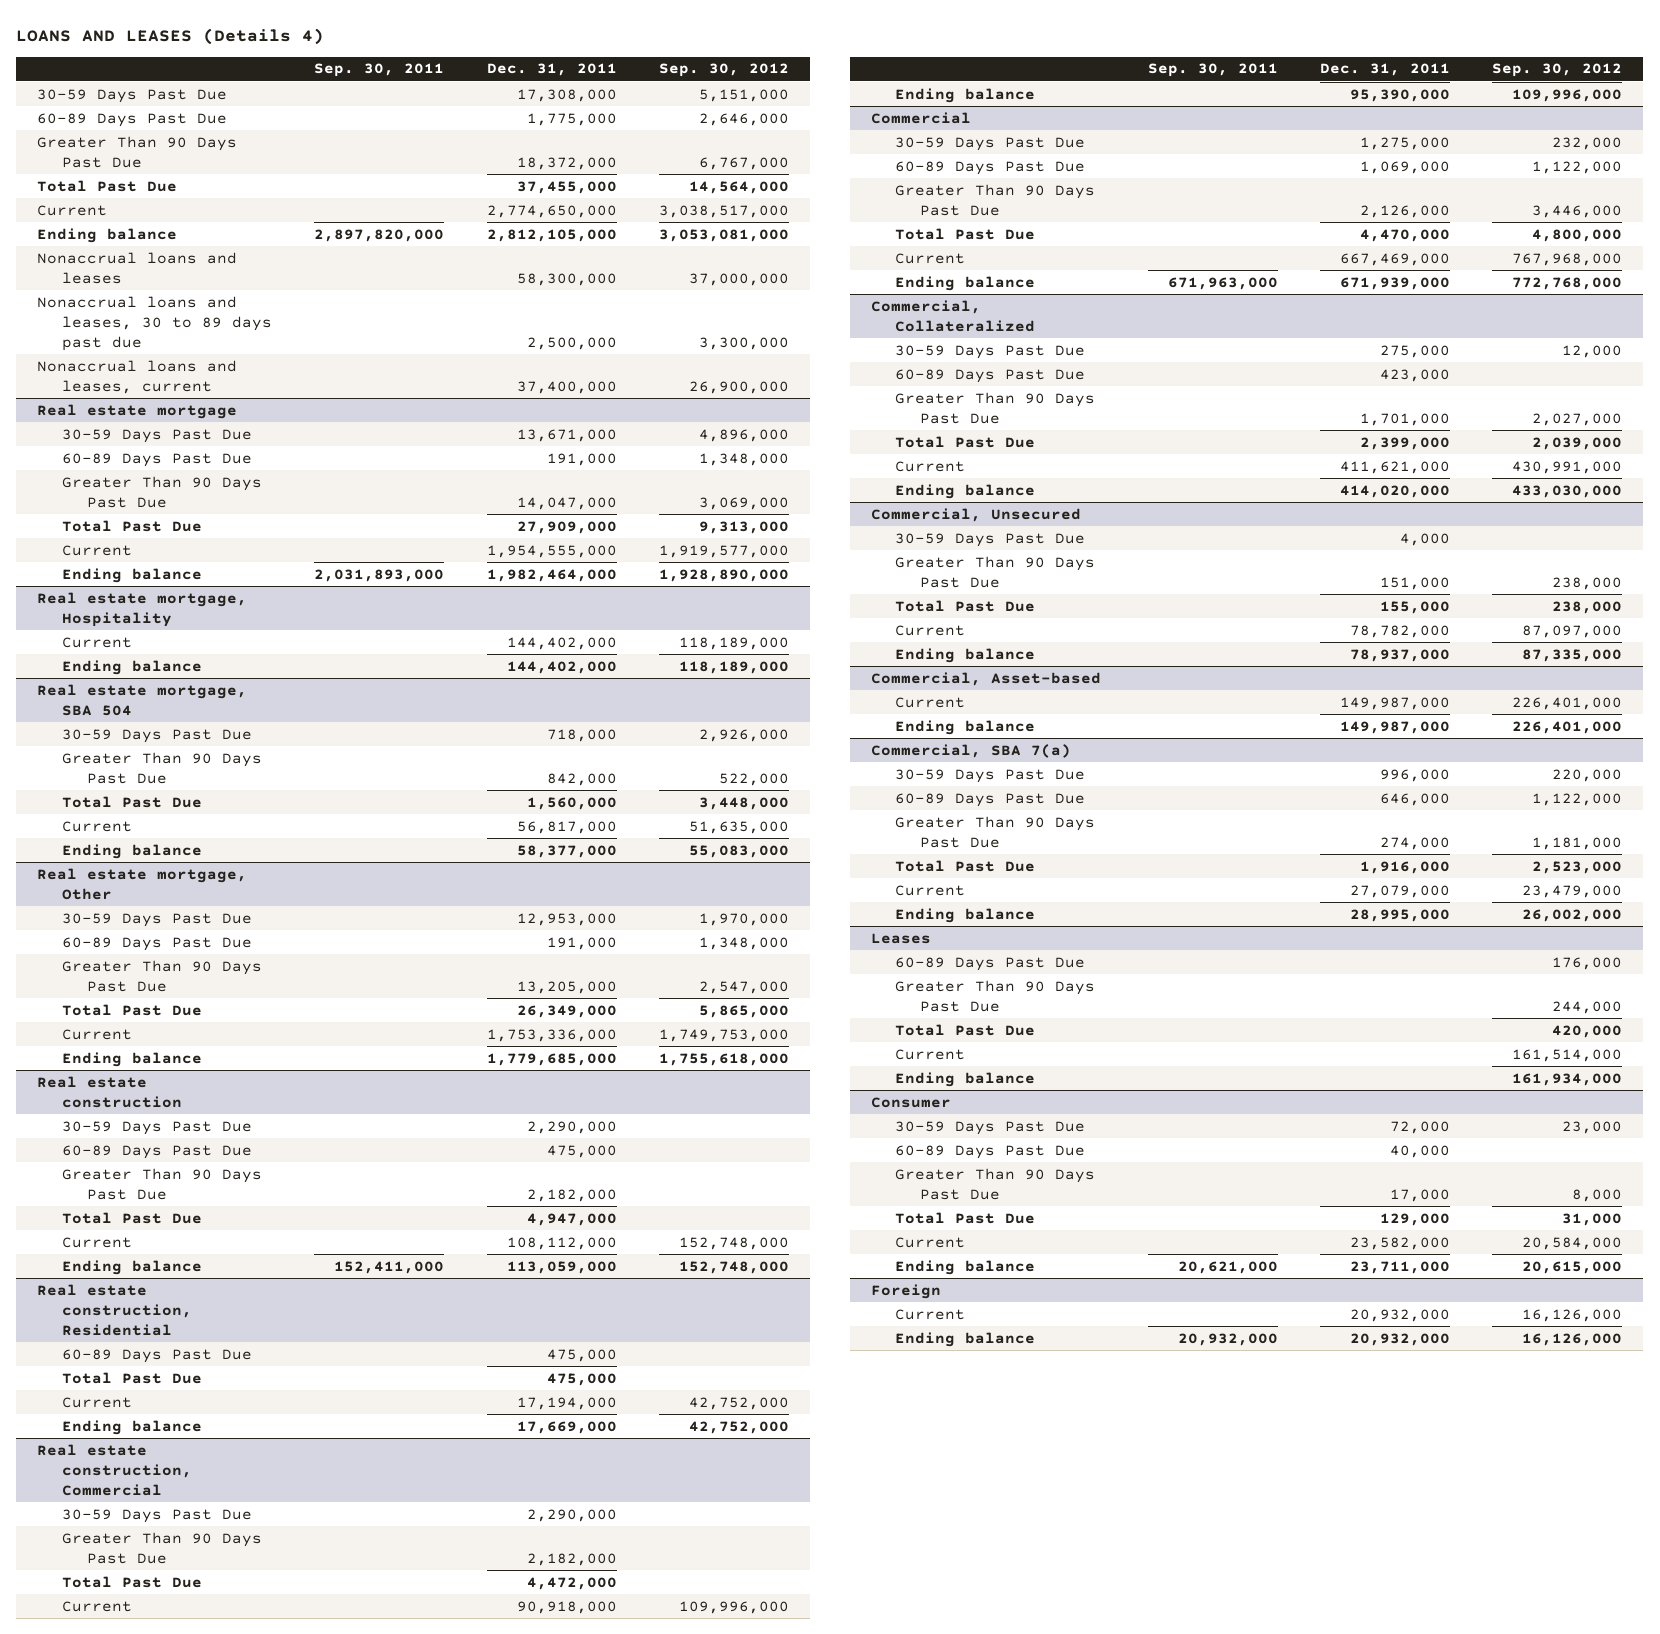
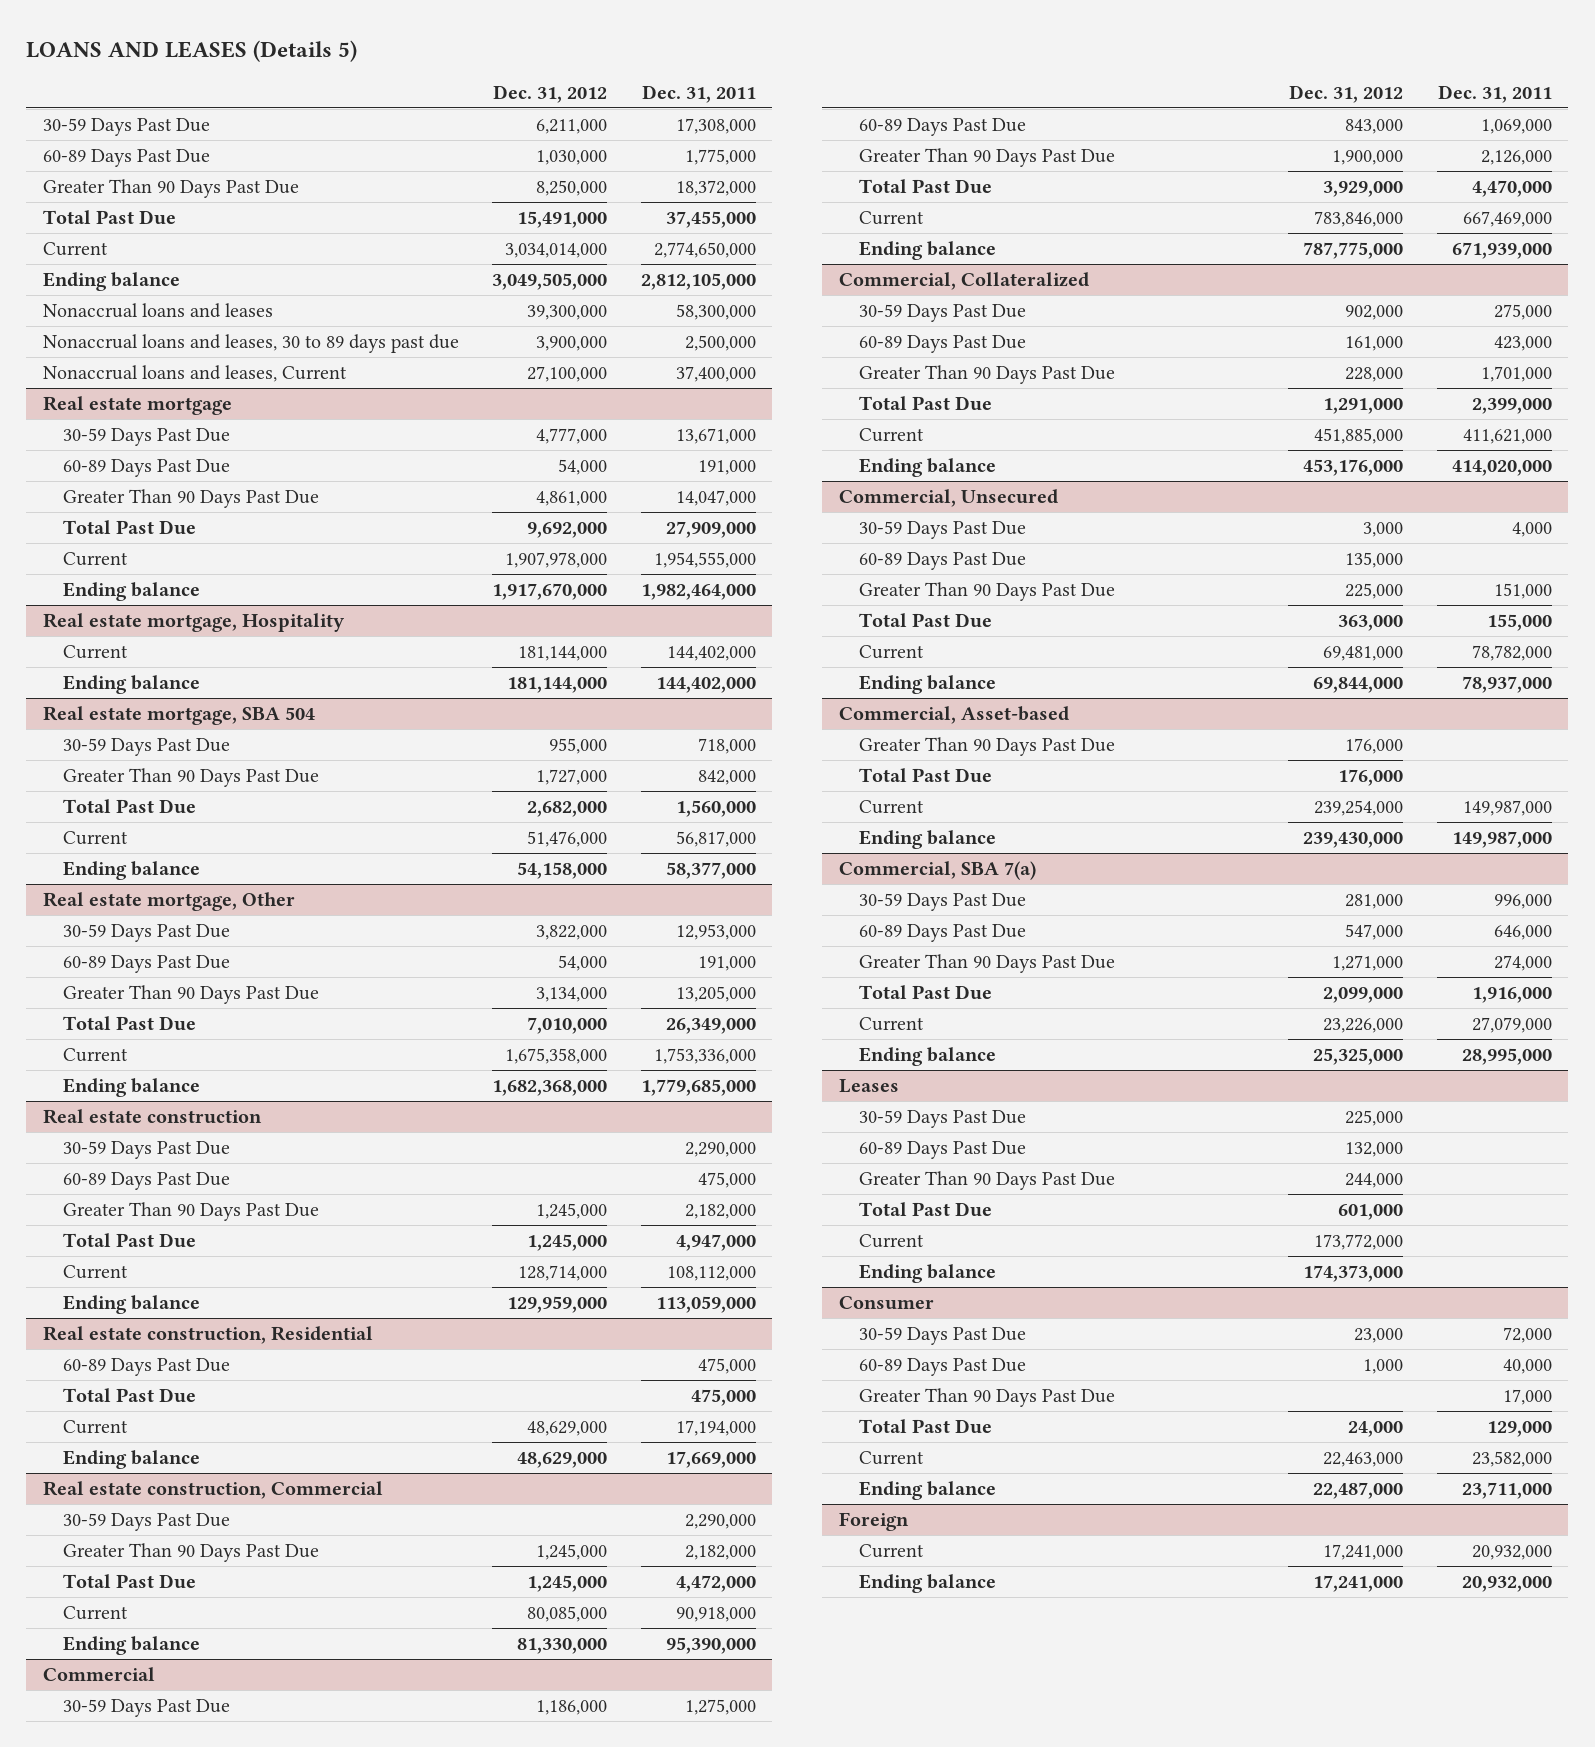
- LOANS AND LEASES (Details 4)
+ LOANS AND LEASES (Details 5)
- | Sep. 30, 2011 | Dec. 31, 2011 | Sep. 30, 2012
+ | Dec. 31, 2012 | Dec. 31, 2011
- Nonaccrual loans and leases, current | | 37,400,000 | 26,900,000
+ Nonaccrual loans and leases, Current | 27,100,000 | 37,400,000
@ Commercial, Unsecured
+ 60-89 Days Past Due | 135,000 |
@ Commercial, Asset-based
+ Greater Than 90 Days Past Due | 176,000 |
+ Total Past Due | 176,000 |
@ Leases
+ 30-59 Days Past Due | 225,000 |

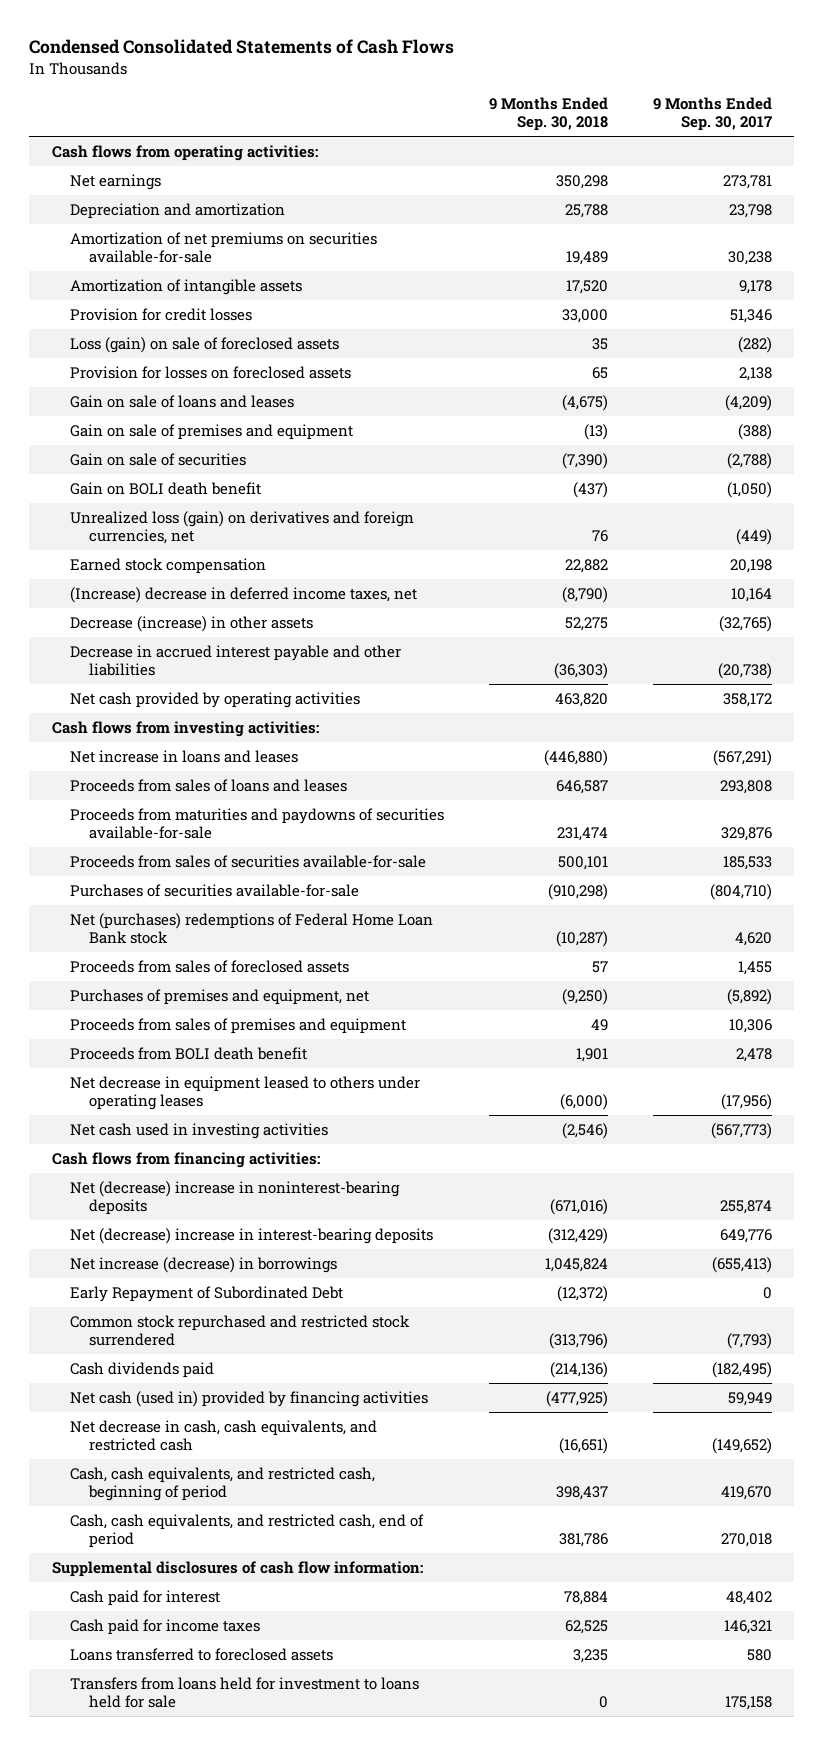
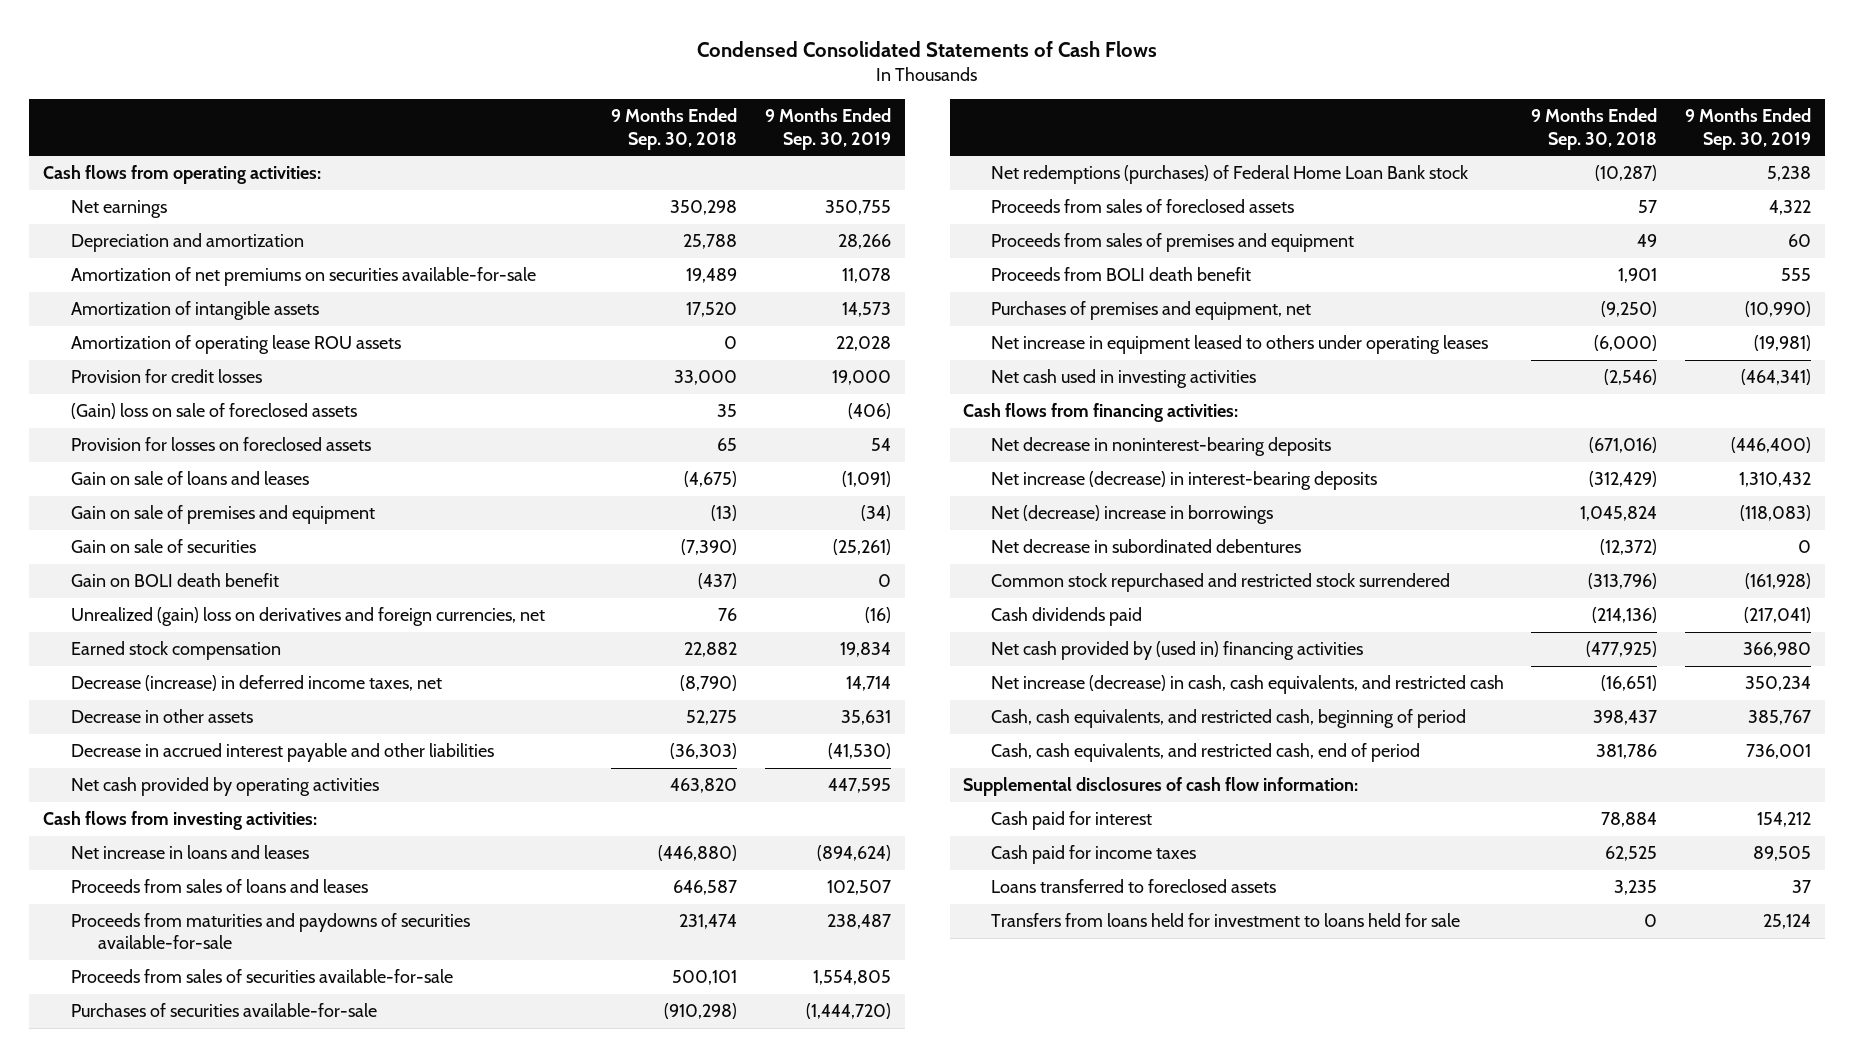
- | 9 Months Ended Sep. 30, 2018 | 9 Months Ended Sep. 30, 2017
+ | 9 Months Ended Sep. 30, 2018 | 9 Months Ended Sep. 30, 2019
+ Amortization of operating lease ROU assets | 0 | 22,028
- Loss (gain) on sale of foreclosed assets | 35 | (282)
+ (Gain) loss on sale of foreclosed assets | 35 | (406)
- Unrealized loss (gain) on derivatives and foreign currencies, net | 76 | (449)
+ Unrealized (gain) loss on derivatives and foreign currencies, net | 76 | (16)
- (Increase) decrease in deferred income taxes, net | (8,790) | 10,164
- Decrease (increase) in other assets | 52,275 | (32,765)
+ Decrease (increase) in deferred income taxes, net | (8,790) | 14,714
+ Decrease in other assets | 52,275 | 35,631
- Net (purchases) redemptions of Federal Home Loan Bank stock | (10,287) | 4,620
+ Net redemptions (purchases) of Federal Home Loan Bank stock | (10,287) | 5,238
- Net decrease in equipment leased to others under operating leases | (6,000) | (17,956)
moved down: Purchases of premises and equipment, net | (9,250) | (10,990)
+ Net increase in equipment leased to others under operating leases | (6,000) | (19,981)
- Net (decrease) increase in noninterest-bearing deposits | (671,016) | 255,874
- Net (decrease) increase in interest-bearing deposits | (312,429) | 649,776
- Net increase (decrease) in borrowings | 1,045,824 | (655,413)
- Early Repayment of Subordinated Debt | (12,372) | 0
+ Net decrease in noninterest-bearing deposits | (671,016) | (446,400)
+ Net increase (decrease) in interest-bearing deposits | (312,429) | 1,310,432
+ Net (decrease) increase in borrowings | 1,045,824 | (118,083)
+ Net decrease in subordinated debentures | (12,372) | 0
- Net cash (used in) provided by financing activities | (477,925) | 59,949
- Net decrease in cash, cash equivalents, and restricted cash | (16,651) | (149,652)
+ Net cash provided by (used in) financing activities | (477,925) | 366,980
+ Net increase (decrease) in cash, cash equivalents, and restricted cash | (16,651) | 350,234

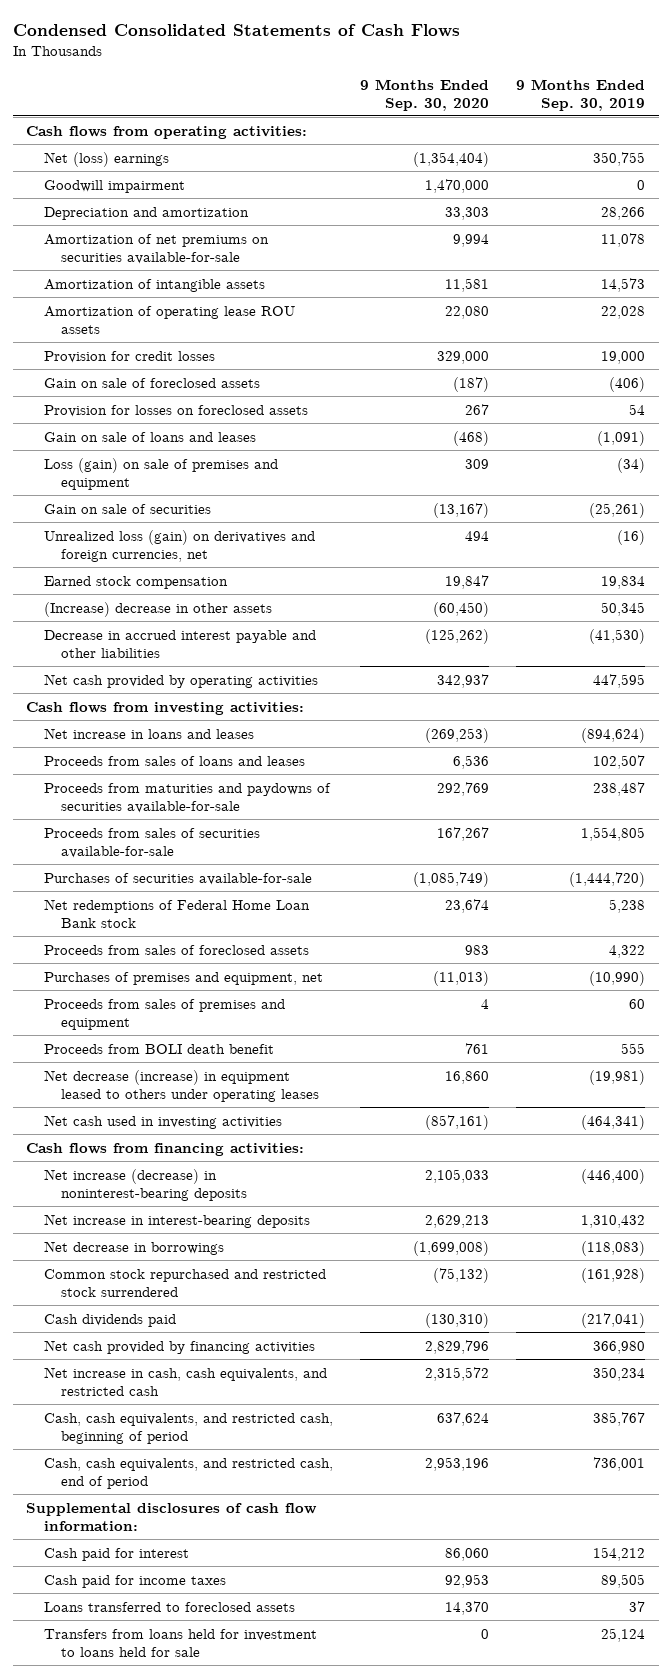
- | 9 Months Ended Sep. 30, 2018 | 9 Months Ended Sep. 30, 2019
+ | 9 Months Ended Sep. 30, 2020 | 9 Months Ended Sep. 30, 2019
- Net earnings | 350,298 | 350,755
+ Net (loss) earnings | (1,354,404) | 350,755
+ Goodwill impairment | 1,470,000 | 0
- (Gain) loss on sale of foreclosed assets | 35 | (406)
+ Gain on sale of foreclosed assets | (187) | (406)
- Gain on sale of premises and equipment | (13) | (34)
+ Loss (gain) on sale of premises and equipment | 309 | (34)
- Gain on BOLI death benefit | (437) | 0
- Unrealized (gain) loss on derivatives and foreign currencies, net | 76 | (16)
+ Unrealized loss (gain) on derivatives and foreign currencies, net | 494 | (16)
- Decrease (increase) in deferred income taxes, net | (8,790) | 14,714
- Decrease in other assets | 52,275 | 35,631
+ (Increase) decrease in other assets | (60,450) | 50,345
- Net redemptions (purchases) of Federal Home Loan Bank stock | (10,287) | 5,238
+ Net redemptions of Federal Home Loan Bank stock | 23,674 | 5,238
moved up: Purchases of premises and equipment, net | (11,013) | (10,990)
- Net increase in equipment leased to others under operating leases | (6,000) | (19,981)
+ Net decrease (increase) in equipment leased to others under operating leases | 16,860 | (19,981)
- Net decrease in noninterest-bearing deposits | (671,016) | (446,400)
- Net increase (decrease) in interest-bearing deposits | (312,429) | 1,310,432
- Net (decrease) increase in borrowings | 1,045,824 | (118,083)
- Net decrease in subordinated debentures | (12,372) | 0
+ Net increase (decrease) in noninterest-bearing deposits | 2,105,033 | (446,400)
+ Net increase in interest-bearing deposits | 2,629,213 | 1,310,432
+ Net decrease in borrowings | (1,699,008) | (118,083)
- Net cash provided by (used in) financing activities | (477,925) | 366,980
- Net increase (decrease) in cash, cash equivalents, and restricted cash | (16,651) | 350,234
+ Net cash provided by financing activities | 2,829,796 | 366,980
+ Net increase in cash, cash equivalents, and restricted cash | 2,315,572 | 350,234

